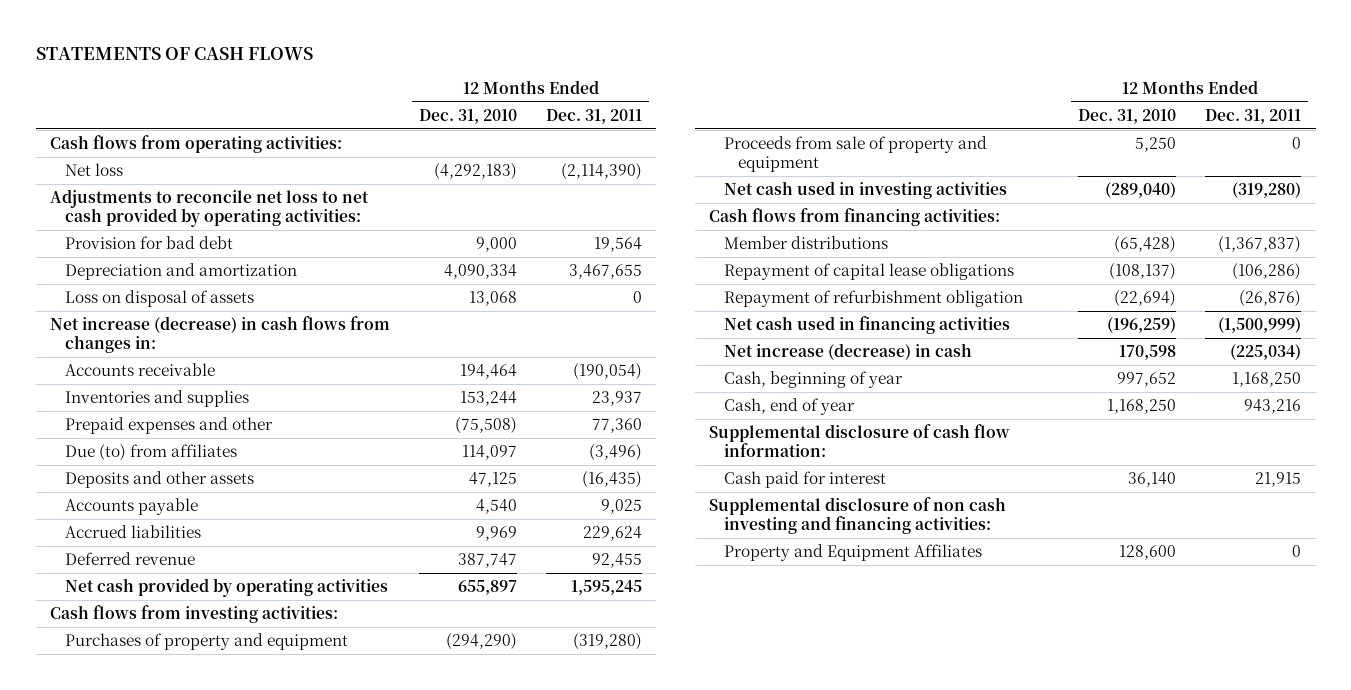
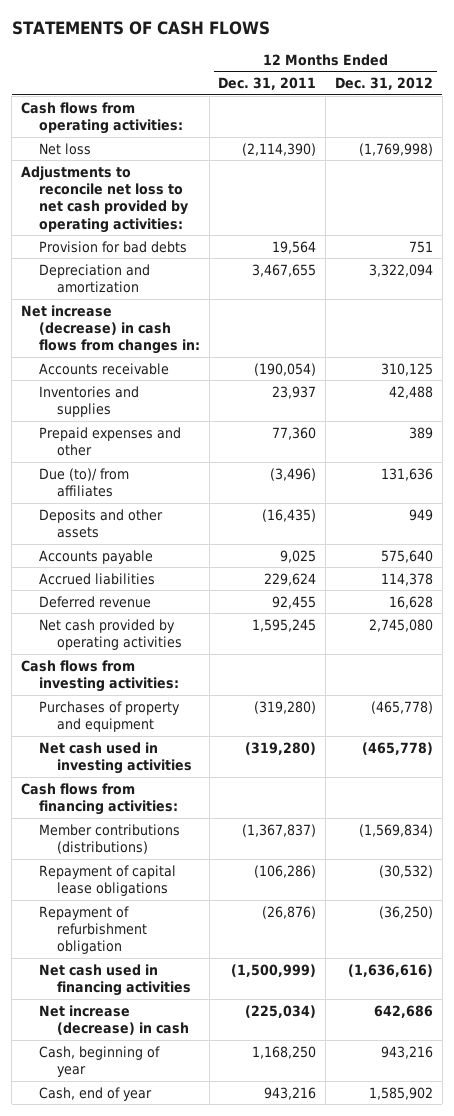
- | 12 Months Ended Dec. 31, 2010 | 12 Months Ended Dec. 31, 2011
+ | 12 Months Ended Dec. 31, 2011 | 12 Months Ended Dec. 31, 2012
- Provision for bad debt | 9,000 | 19,564
+ Provision for bad debts | 19,564 | 751
- Loss on disposal of assets | 13,068 | 0
- Due (to) from affiliates | 114,097 | (3,496)
+ Due (to)/ from affiliates | (3,496) | 131,636
- Proceeds from sale of property and equipment | 5,250 | 0
- Member distributions | (65,428) | (1,367,837)
+ Member contributions (distributions) | (1,367,837) | (1,569,834)
- Supplemental disclosure of cash flow information:
- Cash paid for interest | 36,140 | 21,915
- Supplemental disclosure of non cash investing and financing activities:
- Property and Equipment Affiliates | 128,600 | 0

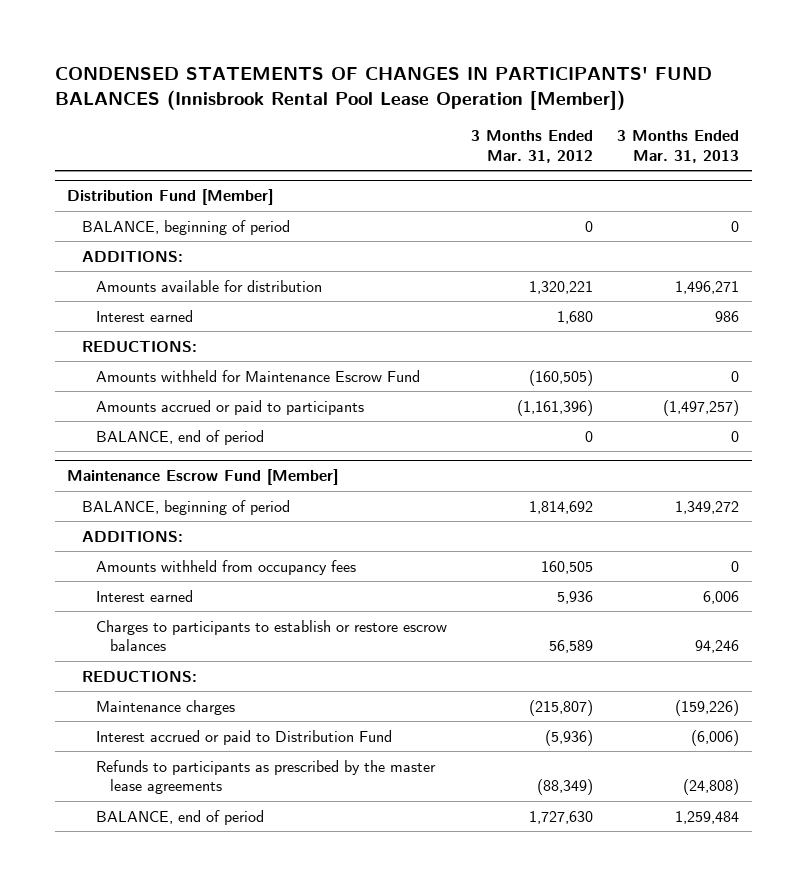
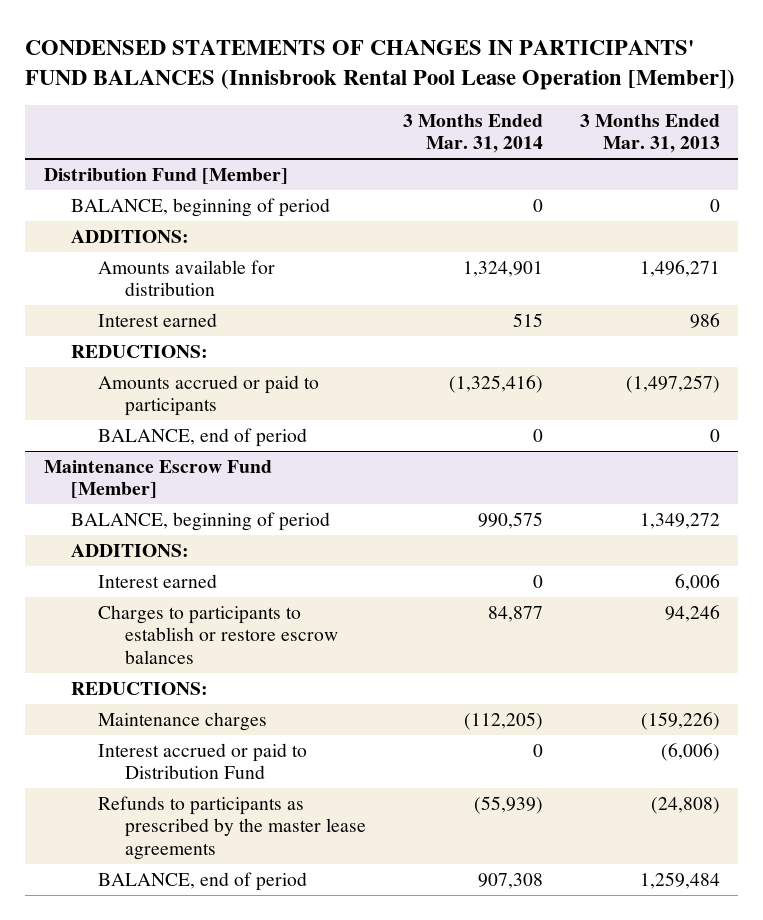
- | 3 Months Ended Mar. 31, 2012 | 3 Months Ended Mar. 31, 2013
+ | 3 Months Ended Mar. 31, 2014 | 3 Months Ended Mar. 31, 2013
@ Distribution Fund [Member]
- Amounts withheld for Maintenance Escrow Fund | (160,505) | 0
@ Maintenance Escrow Fund [Member]
- Amounts withheld from occupancy fees | 160,505 | 0

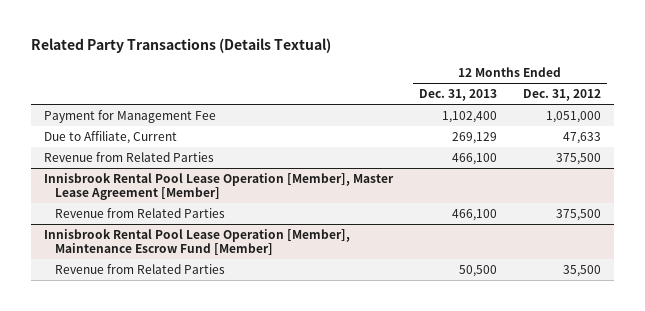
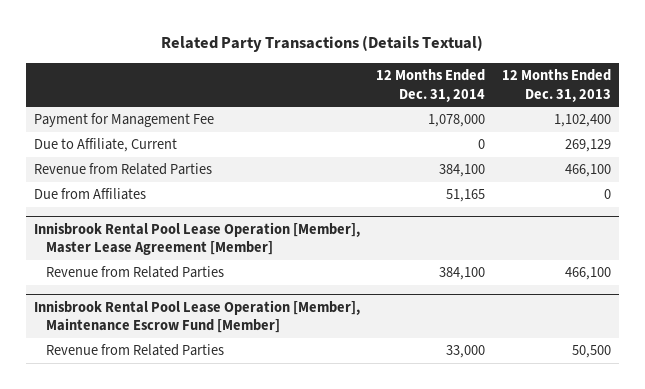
- | 12 Months Ended Dec. 31, 2013 | 12 Months Ended Dec. 31, 2012
+ | 12 Months Ended Dec. 31, 2014 | 12 Months Ended Dec. 31, 2013
+ Due from Affiliates | 51,165 | 0

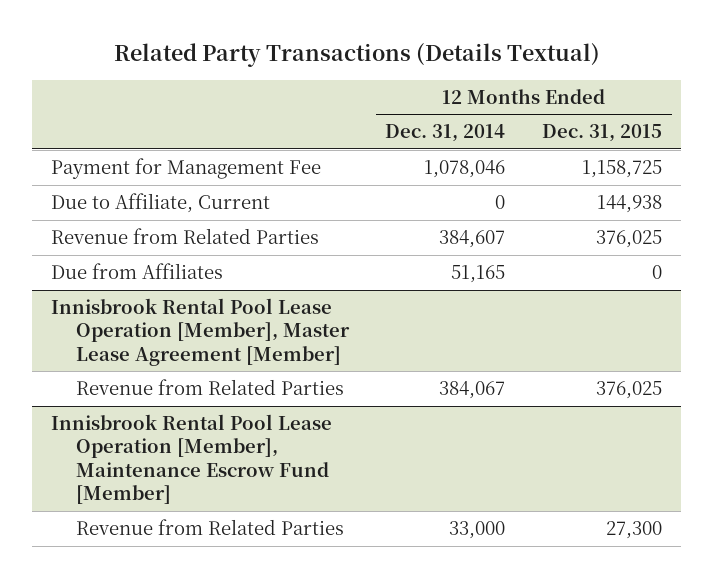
- | 12 Months Ended Dec. 31, 2014 | 12 Months Ended Dec. 31, 2013
+ | 12 Months Ended Dec. 31, 2014 | 12 Months Ended Dec. 31, 2015
- Payment for Management Fee | 1,078,000 | 1,102,400
+ Payment for Management Fee | 1,078,046 | 1,158,725
- Revenue from Related Parties | 384,100 | 466,100
+ Revenue from Related Parties | 384,607 | 376,025
@ Innisbrook Rental Pool Lease Operation [Member], Master Lease Agreement [Member]
- Revenue from Related Parties | 384,100 | 466,100
+ Revenue from Related Parties | 384,067 | 376,025

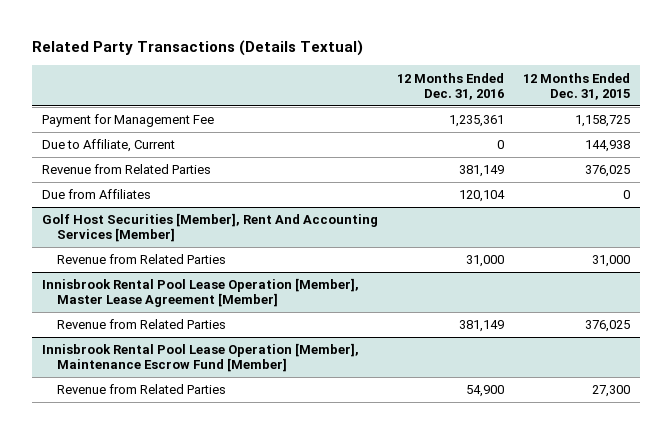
- | 12 Months Ended Dec. 31, 2014 | 12 Months Ended Dec. 31, 2015
+ | 12 Months Ended Dec. 31, 2016 | 12 Months Ended Dec. 31, 2015
+ Golf Host Securities [Member], Rent And Accounting Services [Member]
+ Revenue from Related Parties | 31,000 | 31,000

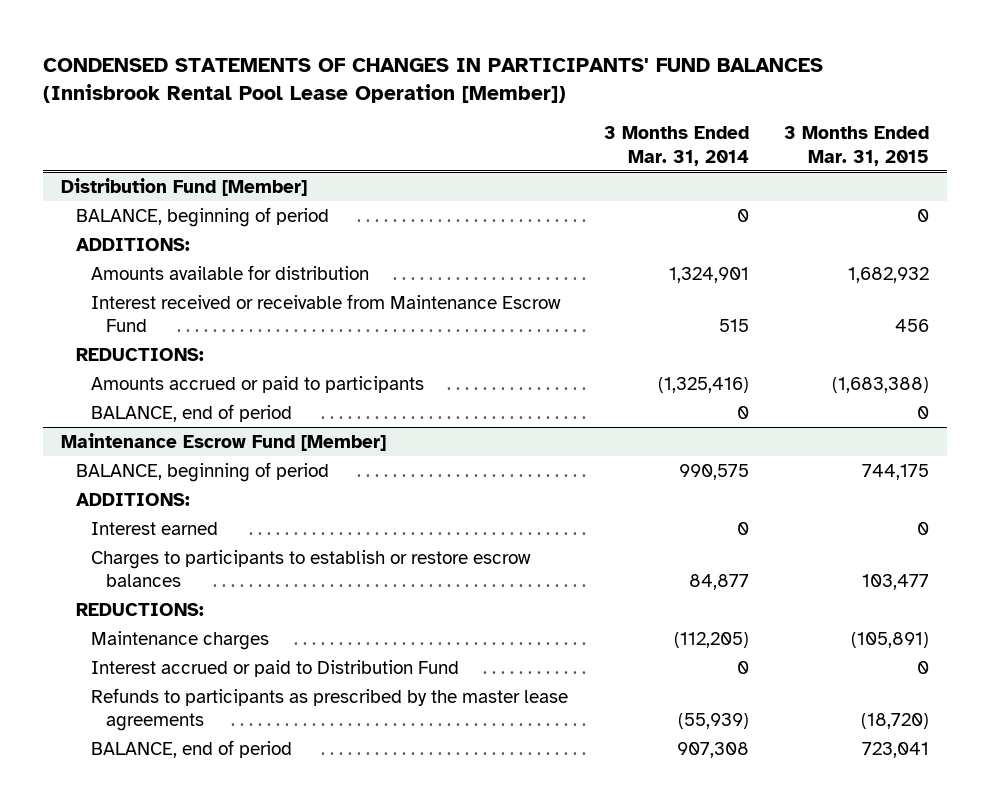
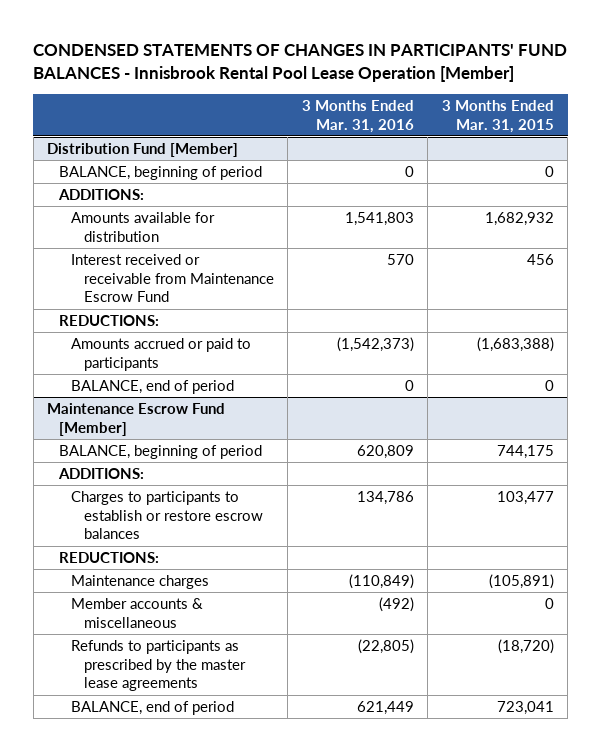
- CONDENSED STATEMENTS OF CHANGES IN PARTICIPANTS' FUND BALANCES (Innisbrook Rental Pool Lease Operation [Member])
+ CONDENSED STATEMENTS OF CHANGES IN PARTICIPANTS' FUND BALANCES - Innisbrook Rental Pool Lease Operation [Member]
- | 3 Months Ended Mar. 31, 2014 | 3 Months Ended Mar. 31, 2015
+ | 3 Months Ended Mar. 31, 2016 | 3 Months Ended Mar. 31, 2015
@ Maintenance Escrow Fund [Member]
- Interest earned | 0 | 0
- Interest accrued or paid to Distribution Fund | 0 | 0
+ Member accounts & miscellaneous | (492) | 0

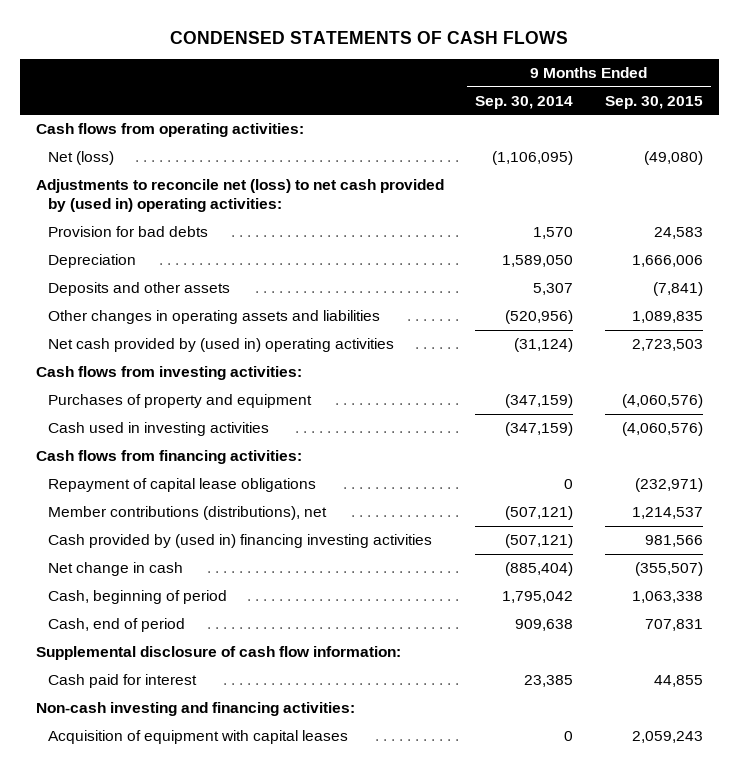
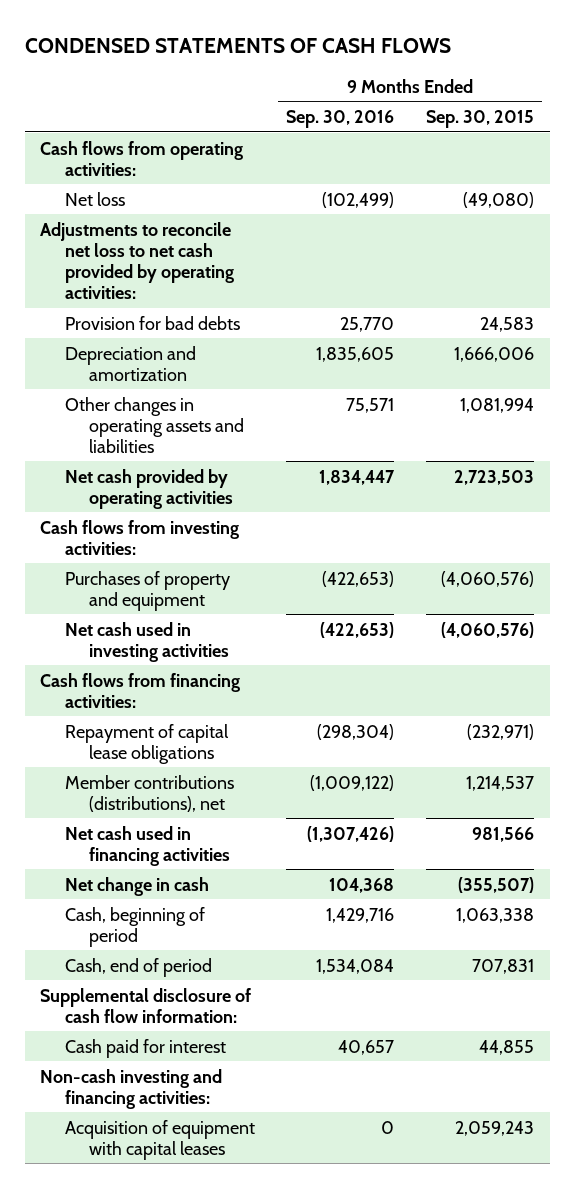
- | 9 Months Ended Sep. 30, 2014 | 9 Months Ended Sep. 30, 2015
+ | 9 Months Ended Sep. 30, 2016 | 9 Months Ended Sep. 30, 2015
- Net (loss) | (1,106,095) | (49,080)
- Adjustments to reconcile net (loss) to net cash provided by (used in) operating activities:
+ Net loss | (102,499) | (49,080)
+ Adjustments to reconcile net loss to net cash provided by operating activities:
- Depreciation | 1,589,050 | 1,666,006
- Deposits and other assets | 5,307 | (7,841)
- Other changes in operating assets and liabilities | (520,956) | 1,089,835
- Net cash provided by (used in) operating activities | (31,124) | 2,723,503
+ Depreciation and amortization | 1,835,605 | 1,666,006
+ Other changes in operating assets and liabilities | 75,571 | 1,081,994
+ Net cash provided by operating activities | 1,834,447 | 2,723,503
- Cash used in investing activities | (347,159) | (4,060,576)
+ Net cash used in investing activities | (422,653) | (4,060,576)
- Cash provided by (used in) financing investing activities | (507,121) | 981,566
+ Net cash used in financing activities | (1,307,426) | 981,566

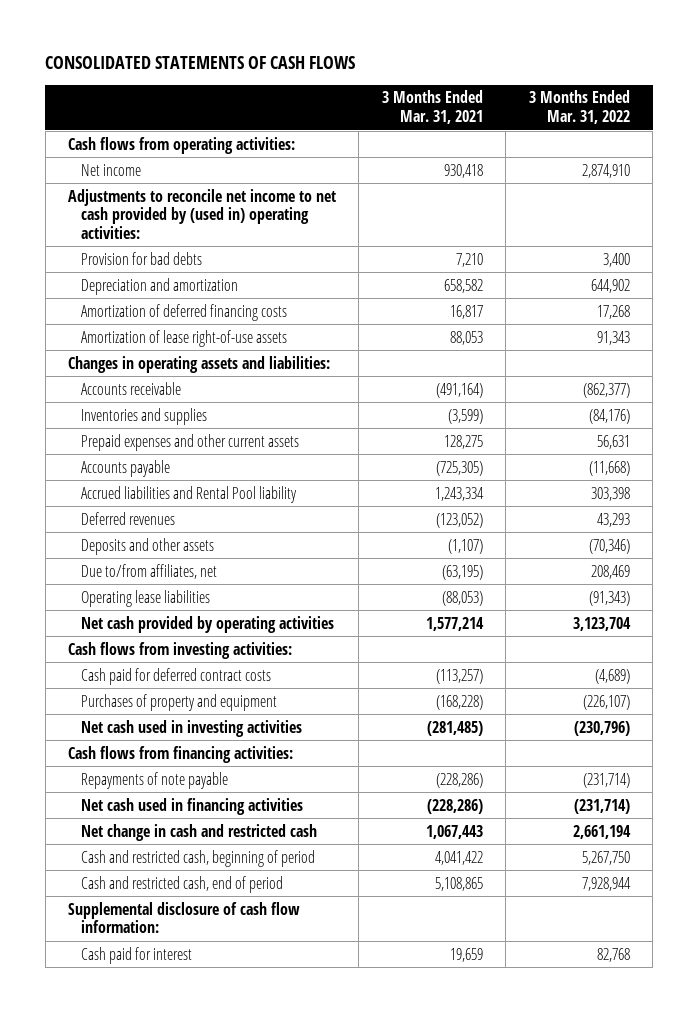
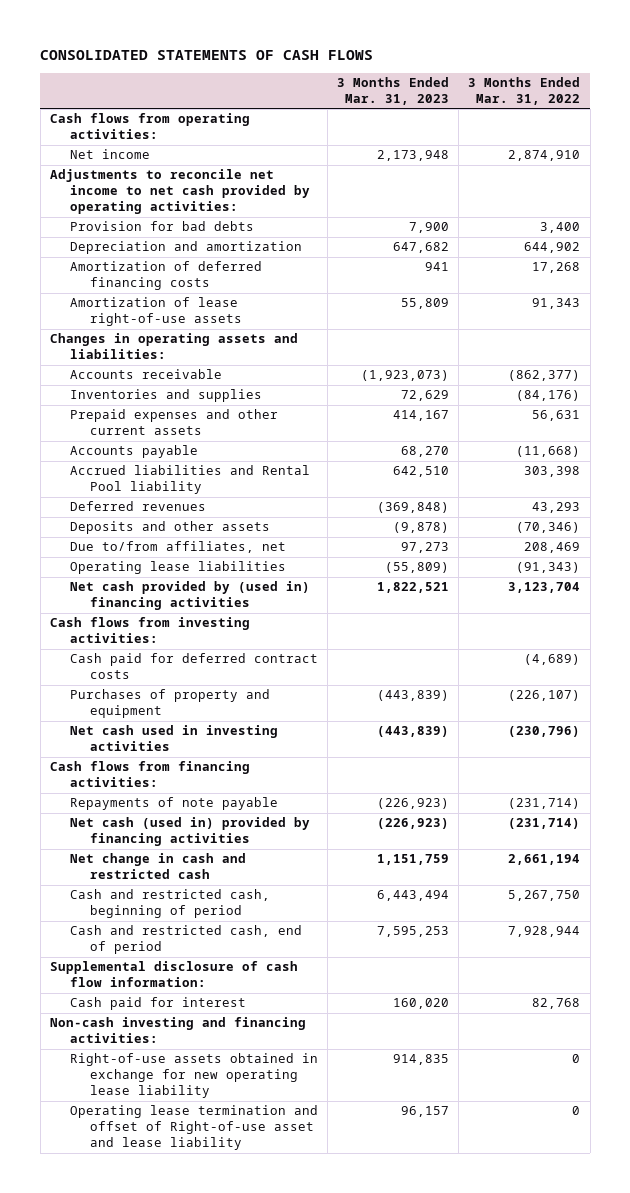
- | 3 Months Ended Mar. 31, 2021 | 3 Months Ended Mar. 31, 2022
+ | 3 Months Ended Mar. 31, 2023 | 3 Months Ended Mar. 31, 2022
- Adjustments to reconcile net income to net cash provided by (used in) operating activities:
+ Adjustments to reconcile net income to net cash provided by operating activities:
- Net cash provided by operating activities | 1,577,214 | 3,123,704
+ Net cash provided by (used in) financing activities | 1,822,521 | 3,123,704
- Net cash used in financing activities | (228,286) | (231,714)
+ Net cash (used in) provided by financing activities | (226,923) | (231,714)
+ Non-cash investing and financing activities:
+ Right-of-use assets obtained in exchange for new operating lease liability | 914,835 | 0
+ Operating lease termination and offset of Right-of-use asset and lease liability | 96,157 | 0

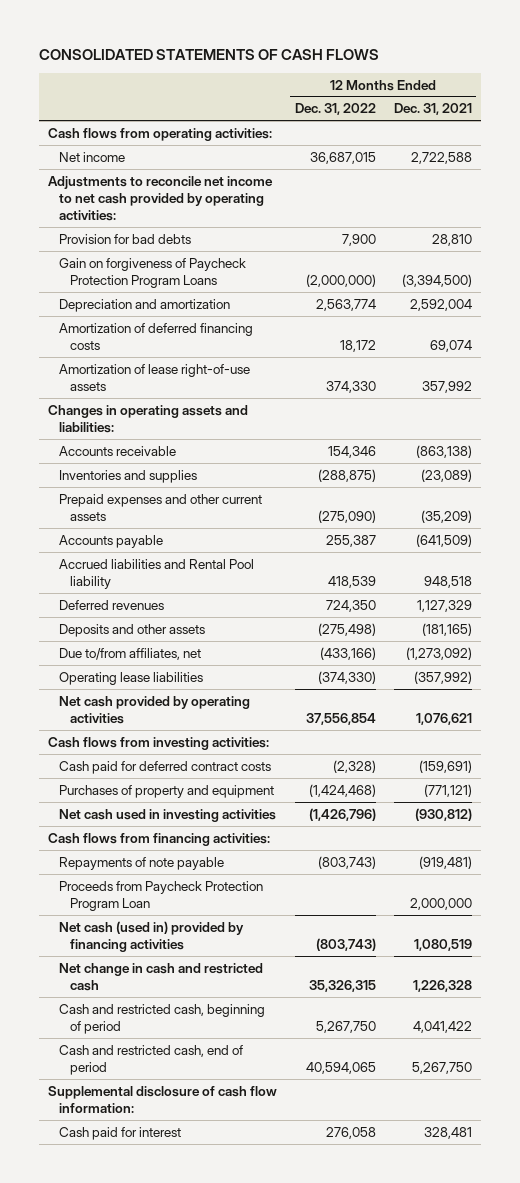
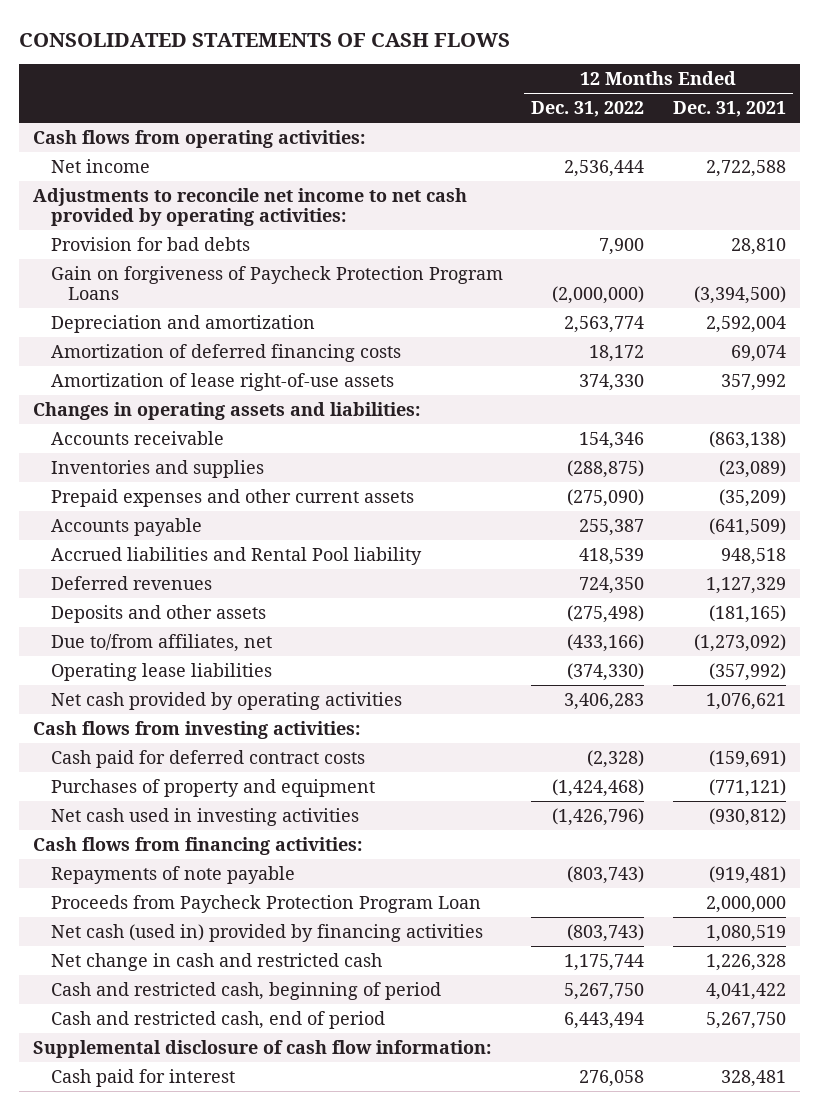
- Net income | 36,687,015 | 2,722,588
+ Net income | 2,536,444 | 2,722,588
- Net cash provided by operating activities | 37,556,854 | 1,076,621
+ Net cash provided by operating activities | 3,406,283 | 1,076,621
- Net change in cash and restricted cash | 35,326,315 | 1,226,328
+ Net change in cash and restricted cash | 1,175,744 | 1,226,328
- Cash and restricted cash, end of period | 40,594,065 | 5,267,750
+ Cash and restricted cash, end of period | 6,443,494 | 5,267,750

